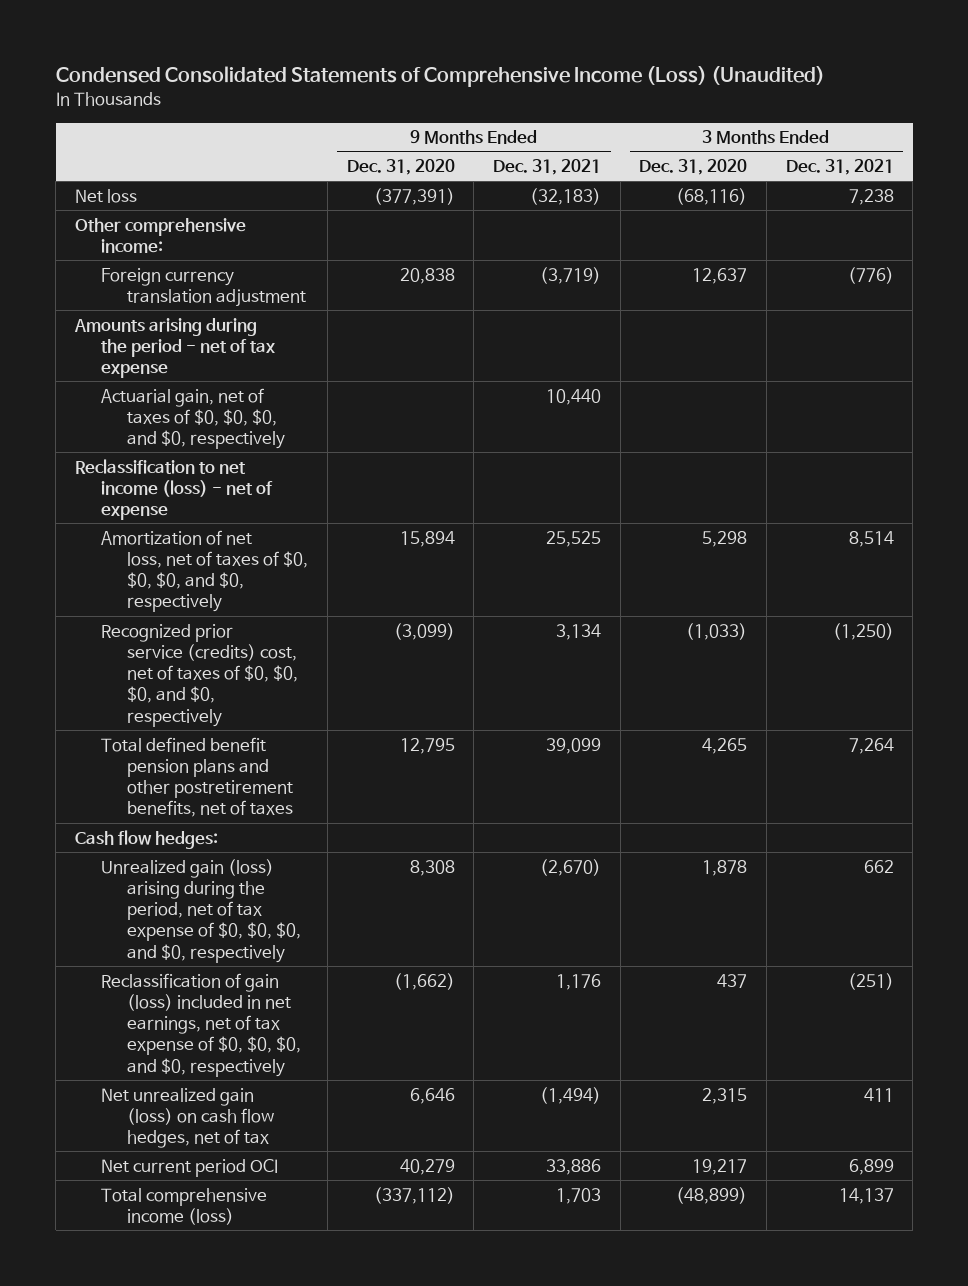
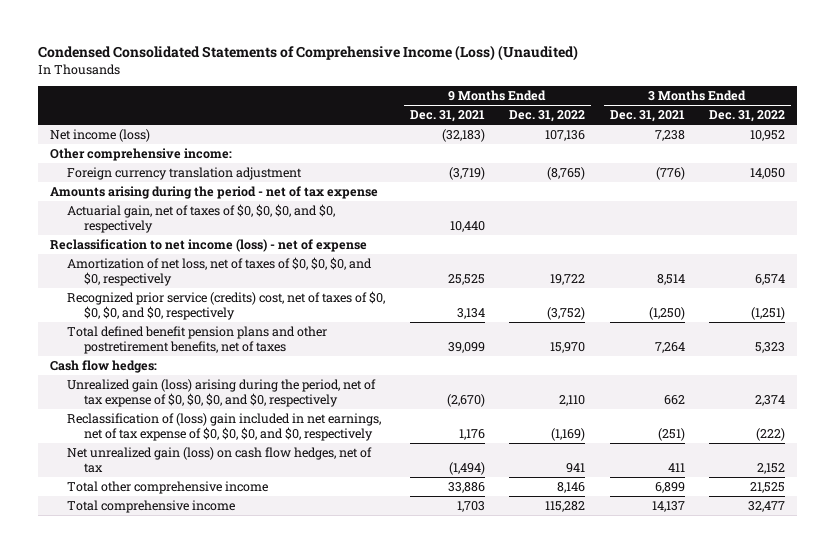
- | 9 Months Ended Dec. 31, 2020 | 9 Months Ended Dec. 31, 2021 | 3 Months Ended Dec. 31, 2020 | 3 Months Ended Dec. 31, 2021
+ | 9 Months Ended Dec. 31, 2021 | 9 Months Ended Dec. 31, 2022 | 3 Months Ended Dec. 31, 2021 | 3 Months Ended Dec. 31, 2022
- Net loss | (377,391) | (32,183) | (68,116) | 7,238
+ Net income (loss) | (32,183) | 107,136 | 7,238 | 10,952
- Reclassification of gain (loss) included in net earnings, net of tax expense of $0, $0, $0, and $0, respectively | (1,662) | 1,176 | 437 | (251)
+ Reclassification of (loss) gain included in net earnings, net of tax expense of $0, $0, $0, and $0, respectively | 1,176 | (1,169) | (251) | (222)
- Net current period OCI | 40,279 | 33,886 | 19,217 | 6,899
- Total comprehensive income (loss) | (337,112) | 1,703 | (48,899) | 14,137
+ Total other comprehensive income | 33,886 | 8,146 | 6,899 | 21,525
+ Total comprehensive income | 1,703 | 115,282 | 14,137 | 32,477

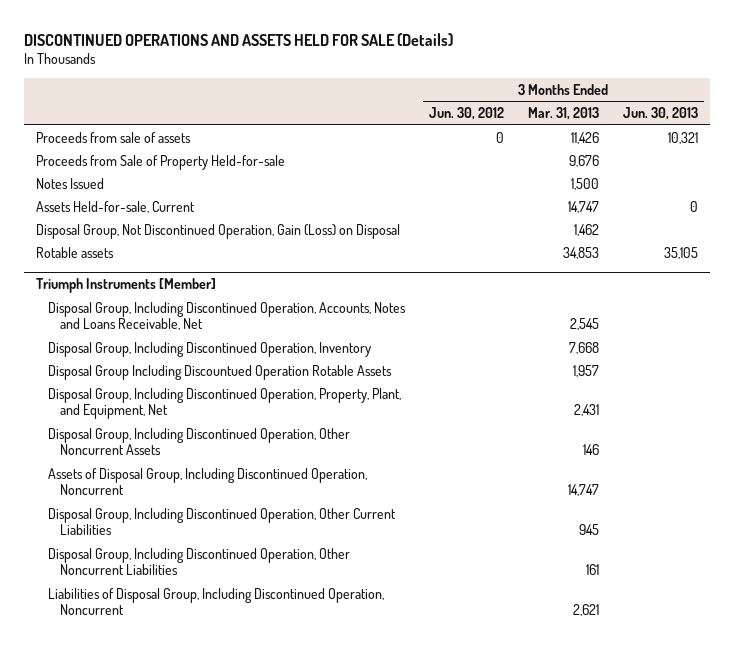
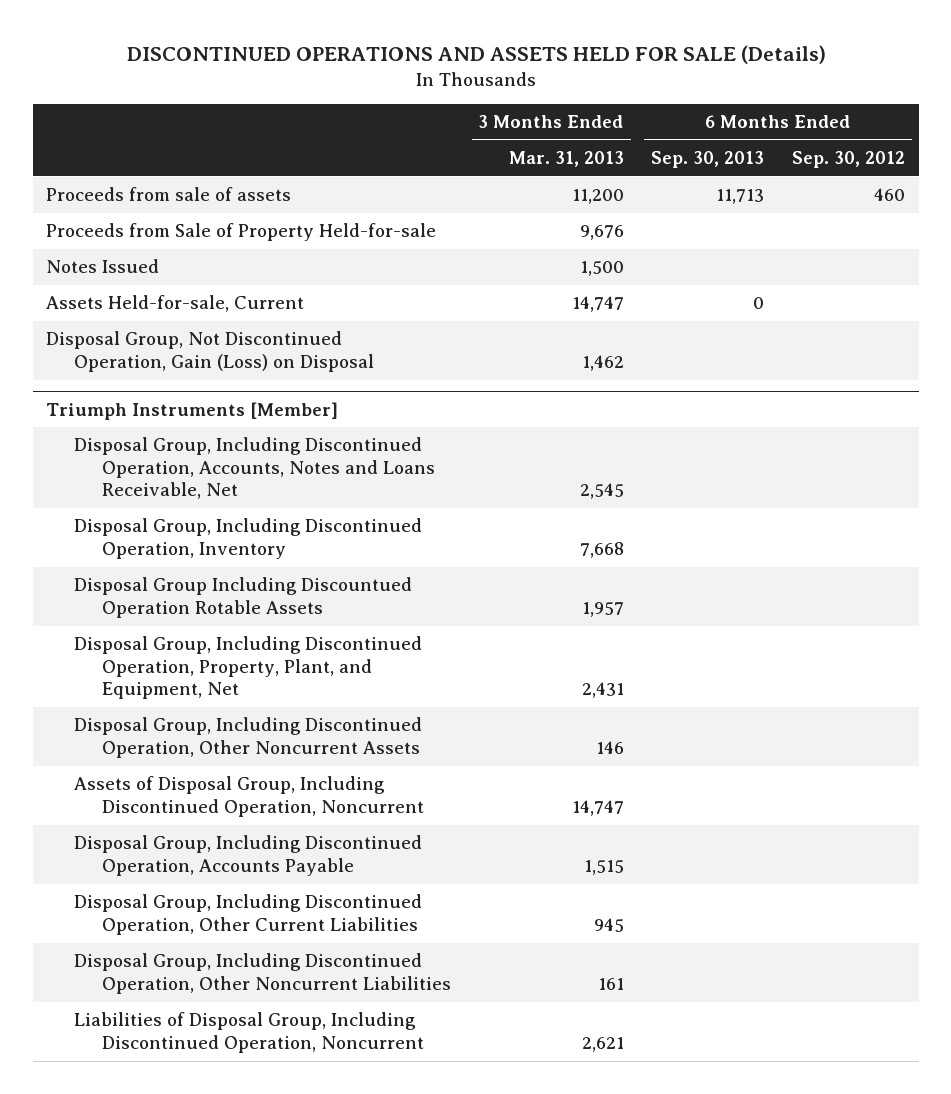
- | 3 Months Ended Jun. 30, 2012 | 3 Months Ended Mar. 31, 2013 | 3 Months Ended Jun. 30, 2013
+ | 3 Months Ended Mar. 31, 2013 | 6 Months Ended Sep. 30, 2013 | 6 Months Ended Sep. 30, 2012
- Proceeds from sale of assets | 0 | 11,426 | 10,321
+ Proceeds from sale of assets | 11,200 | 11,713 | 460
- Rotable assets | | 34,853 | 35,105
@ Triumph Instruments [Member]
+ Disposal Group, Including Discontinued Operation, Accounts Payable | 1,515 | |

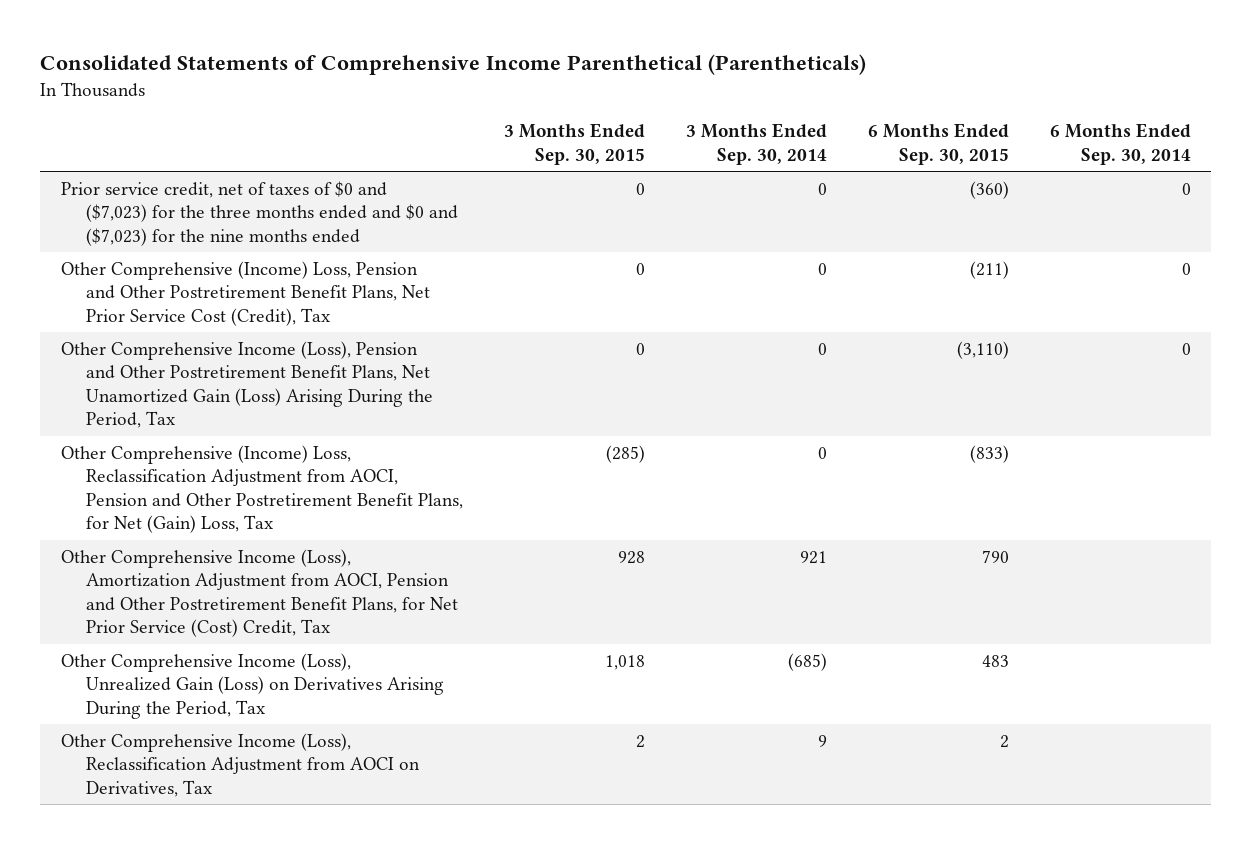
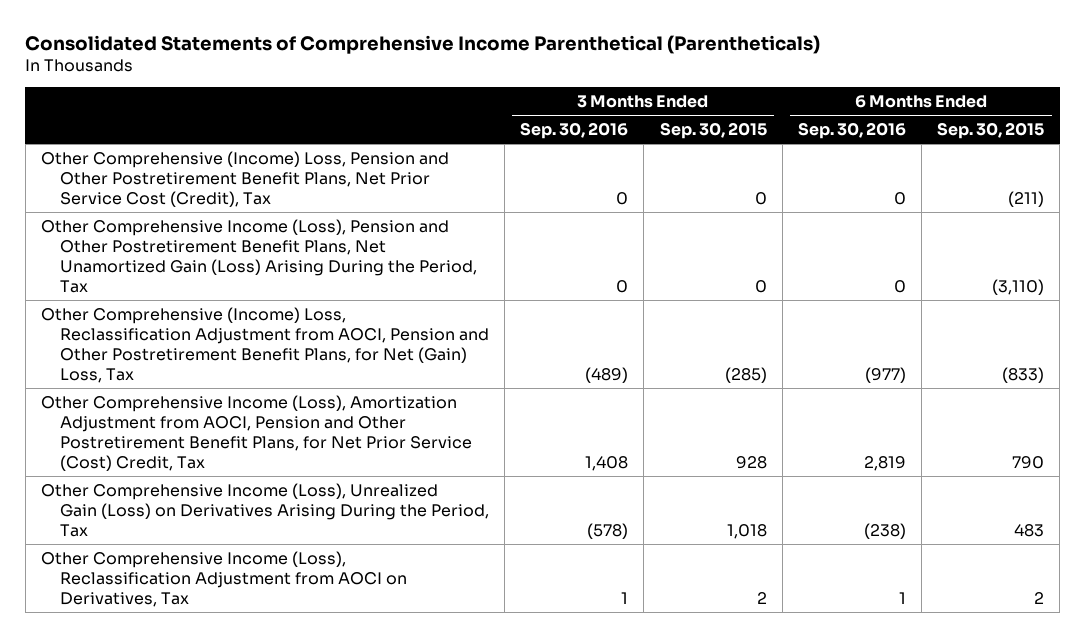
- | 3 Months Ended Sep. 30, 2015 | 3 Months Ended Sep. 30, 2014 | 6 Months Ended Sep. 30, 2015 | 6 Months Ended Sep. 30, 2014
+ | 3 Months Ended Sep. 30, 2016 | 3 Months Ended Sep. 30, 2015 | 6 Months Ended Sep. 30, 2016 | 6 Months Ended Sep. 30, 2015
- Prior service credit, net of taxes of $0 and ($7,023) for the three months ended and $0 and ($7,023) for the nine months ended | 0 | 0 | (360) | 0

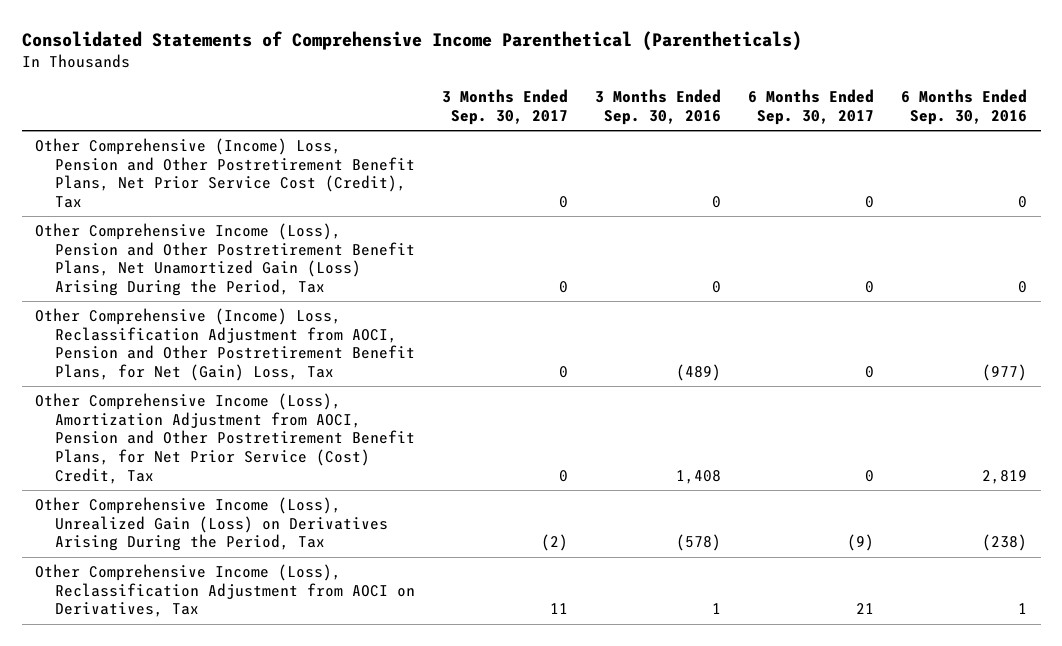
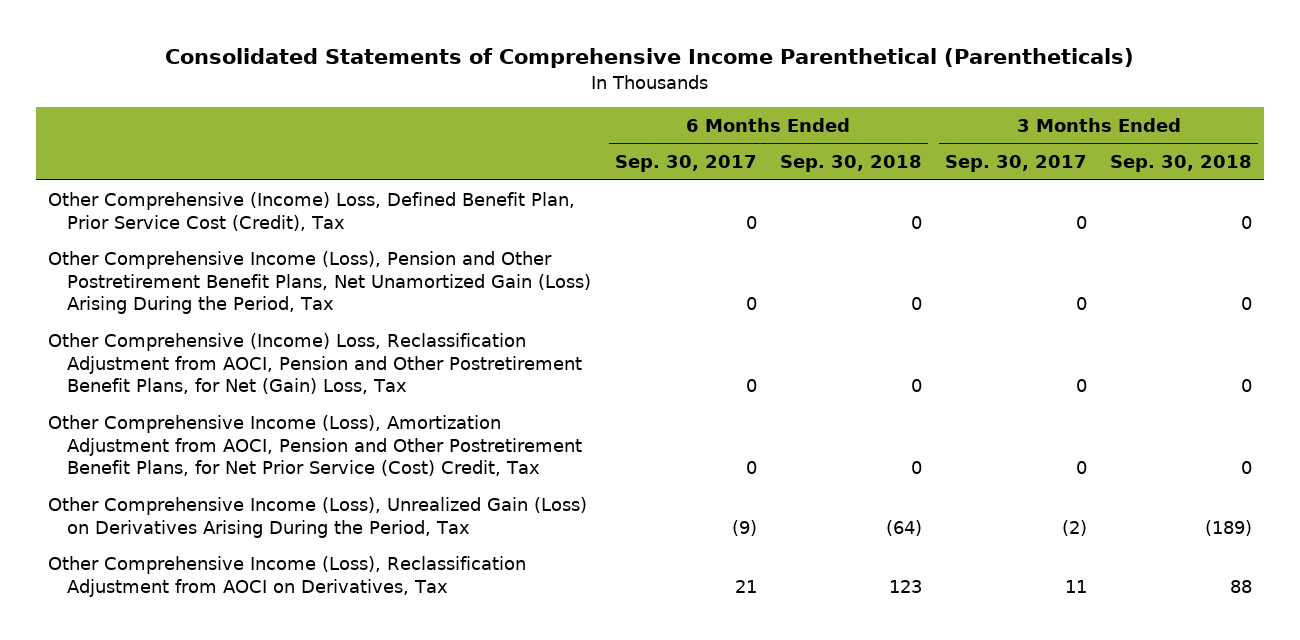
- | 3 Months Ended Sep. 30, 2017 | 3 Months Ended Sep. 30, 2016 | 6 Months Ended Sep. 30, 2017 | 6 Months Ended Sep. 30, 2016
+ | 6 Months Ended Sep. 30, 2017 | 6 Months Ended Sep. 30, 2018 | 3 Months Ended Sep. 30, 2017 | 3 Months Ended Sep. 30, 2018
- Other Comprehensive (Income) Loss, Pension and Other Postretirement Benefit Plans, Net Prior Service Cost (Credit), Tax | 0 | 0 | 0 | 0
+ Other Comprehensive (Income) Loss, Defined Benefit Plan, Prior Service Cost (Credit), Tax | 0 | 0 | 0 | 0

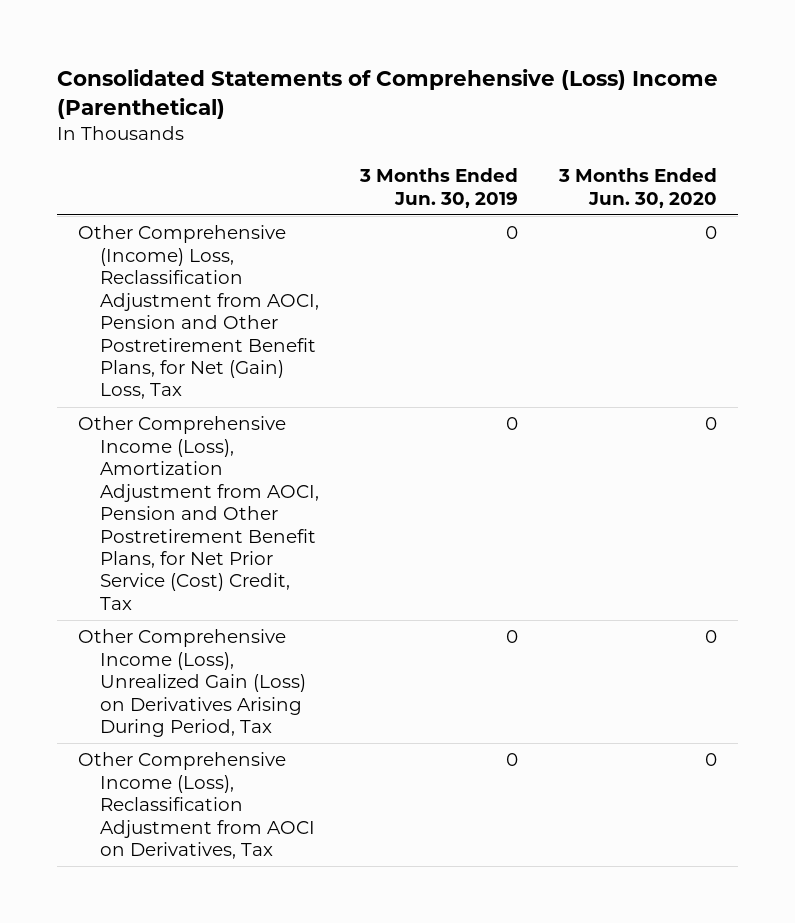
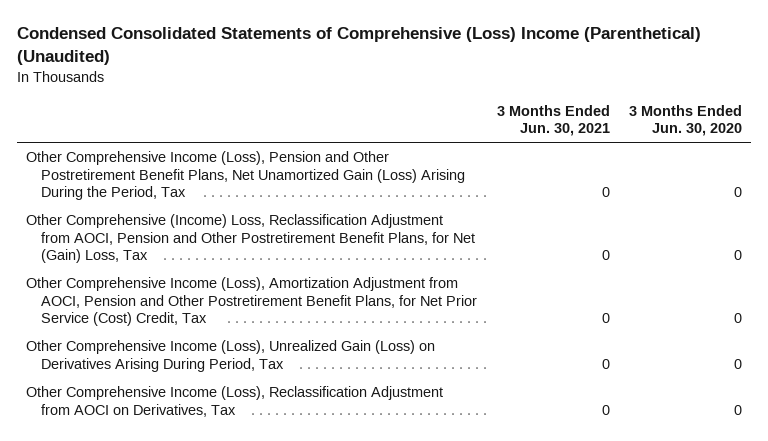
- Consolidated Statements of Comprehensive (Loss) Income (Parenthetical)
+ Condensed Consolidated Statements of Comprehensive (Loss) Income (Parenthetical) (Unaudited)
- | 3 Months Ended Jun. 30, 2019 | 3 Months Ended Jun. 30, 2020
+ | 3 Months Ended Jun. 30, 2021 | 3 Months Ended Jun. 30, 2020
+ Other Comprehensive Income (Loss), Pension and Other Postretirement Benefit Plans, Net Unamortized Gain (Loss) Arising During the Period, Tax | 0 | 0

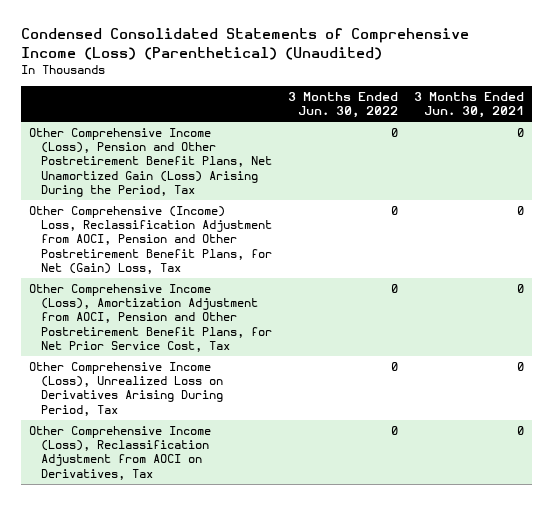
- Condensed Consolidated Statements of Comprehensive (Loss) Income (Parenthetical) (Unaudited)
+ Condensed Consolidated Statements of Comprehensive Income (Loss) (Parenthetical) (Unaudited)
- | 3 Months Ended Jun. 30, 2021 | 3 Months Ended Jun. 30, 2020
+ | 3 Months Ended Jun. 30, 2022 | 3 Months Ended Jun. 30, 2021
- Other Comprehensive Income (Loss), Amortization Adjustment from AOCI, Pension and Other Postretirement Benefit Plans, for Net Prior Service (Cost) Credit, Tax | 0 | 0
- Other Comprehensive Income (Loss), Unrealized Gain (Loss) on Derivatives Arising During Period, Tax | 0 | 0
+ Other Comprehensive Income (Loss), Amortization Adjustment from AOCI, Pension and Other Postretirement Benefit Plans, for Net Prior Service Cost, Tax | 0 | 0
+ Other Comprehensive Income (Loss), Unrealized Loss on Derivatives Arising During Period, Tax | 0 | 0

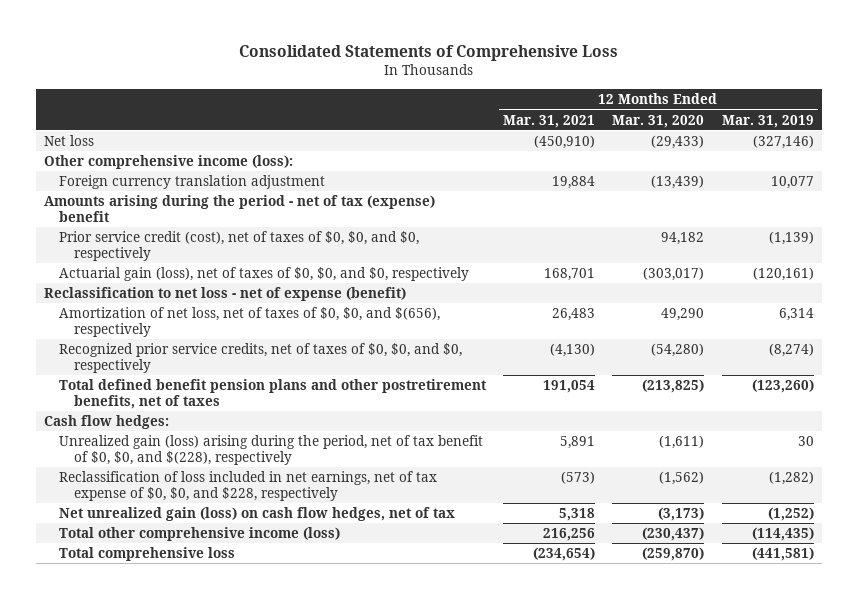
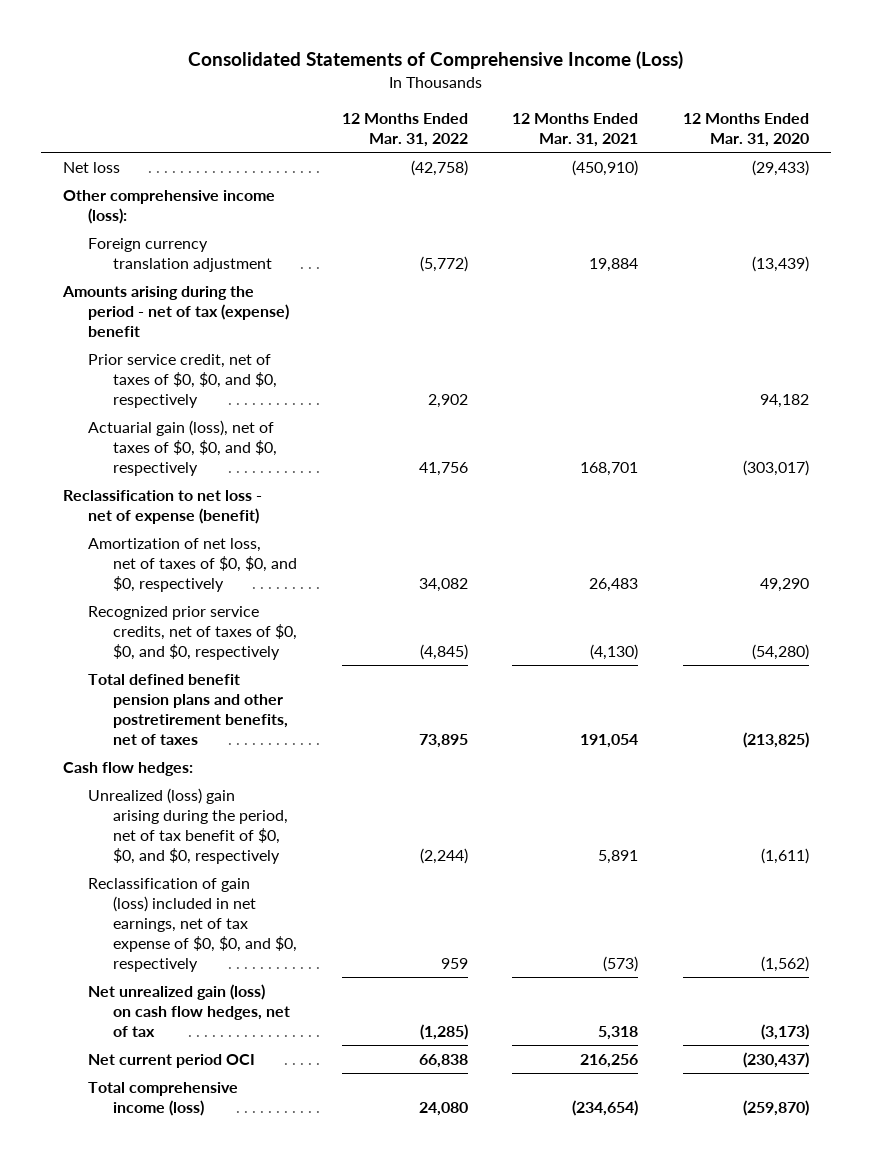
- Consolidated Statements of Comprehensive Loss
+ Consolidated Statements of Comprehensive Income (Loss)
- | 12 Months Ended Mar. 31, 2021 | 12 Months Ended Mar. 31, 2020 | 12 Months Ended Mar. 31, 2019
+ | 12 Months Ended Mar. 31, 2022 | 12 Months Ended Mar. 31, 2021 | 12 Months Ended Mar. 31, 2020
- Prior service credit (cost), net of taxes of $0, $0, and $0, respectively | | 94,182 | (1,139)
+ Prior service credit, net of taxes of $0, $0, and $0, respectively | 2,902 | | 94,182
- Amortization of net loss, net of taxes of $0, $0, and $(656), respectively | 26,483 | 49,290 | 6,314
+ Amortization of net loss, net of taxes of $0, $0, and $0, respectively | 34,082 | 26,483 | 49,290
- Unrealized gain (loss) arising during the period, net of tax benefit of $0, $0, and $(228), respectively | 5,891 | (1,611) | 30
- Reclassification of loss included in net earnings, net of tax expense of $0, $0, and $228, respectively | (573) | (1,562) | (1,282)
+ Unrealized (loss) gain arising during the period, net of tax benefit of $0, $0, and $0, respectively | (2,244) | 5,891 | (1,611)
+ Reclassification of gain (loss) included in net earnings, net of tax expense of $0, $0, and $0, respectively | 959 | (573) | (1,562)
- Total other comprehensive income (loss) | 216,256 | (230,437) | (114,435)
- Total comprehensive loss | (234,654) | (259,870) | (441,581)
+ Net current period OCI | 66,838 | 216,256 | (230,437)
+ Total comprehensive income (loss) | 24,080 | (234,654) | (259,870)

